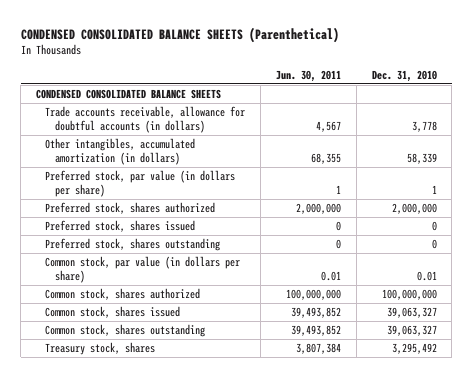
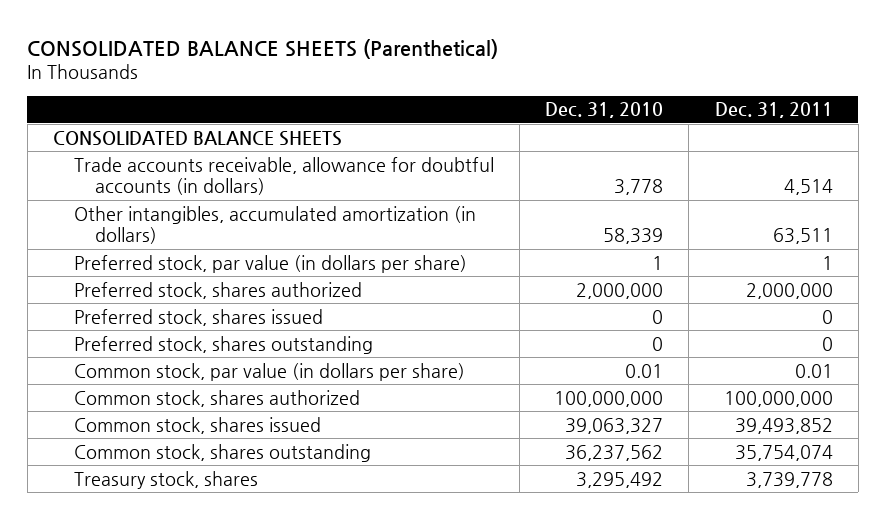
- CONDENSED CONSOLIDATED BALANCE SHEETS (Parenthetical)
+ CONSOLIDATED BALANCE SHEETS (Parenthetical)
- | Jun. 30, 2011 | Dec. 31, 2010
+ | Dec. 31, 2010 | Dec. 31, 2011
- CONDENSED CONSOLIDATED BALANCE SHEETS
+ CONSOLIDATED BALANCE SHEETS
- Common stock, shares outstanding | 39,493,852 | 39,063,327
+ Common stock, shares outstanding | 36,237,562 | 35,754,074

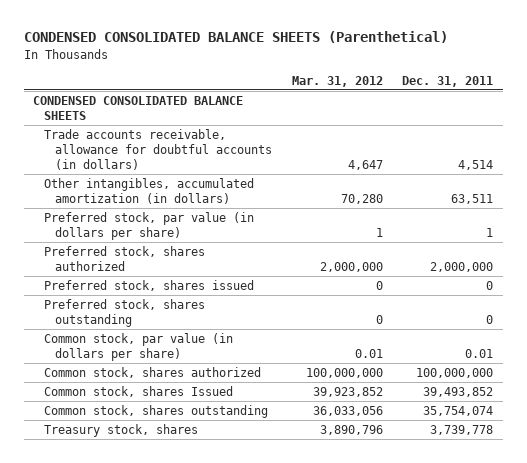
- CONSOLIDATED BALANCE SHEETS (Parenthetical)
+ CONDENSED CONSOLIDATED BALANCE SHEETS (Parenthetical)
- | Dec. 31, 2010 | Dec. 31, 2011
+ | Mar. 31, 2012 | Dec. 31, 2011
- CONSOLIDATED BALANCE SHEETS
+ CONDENSED CONSOLIDATED BALANCE SHEETS
- Common stock, shares issued | 39,063,327 | 39,493,852
+ Common stock, shares Issued | 39,923,852 | 39,493,852

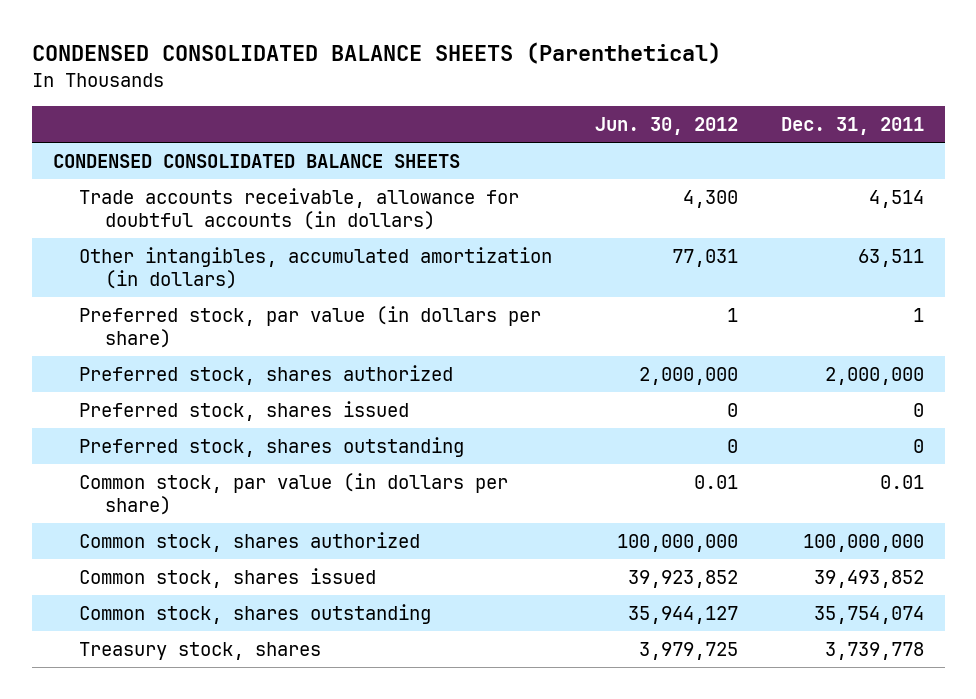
- | Mar. 31, 2012 | Dec. 31, 2011
+ | Jun. 30, 2012 | Dec. 31, 2011
- Common stock, shares Issued | 39,923,852 | 39,493,852
+ Common stock, shares issued | 39,923,852 | 39,493,852

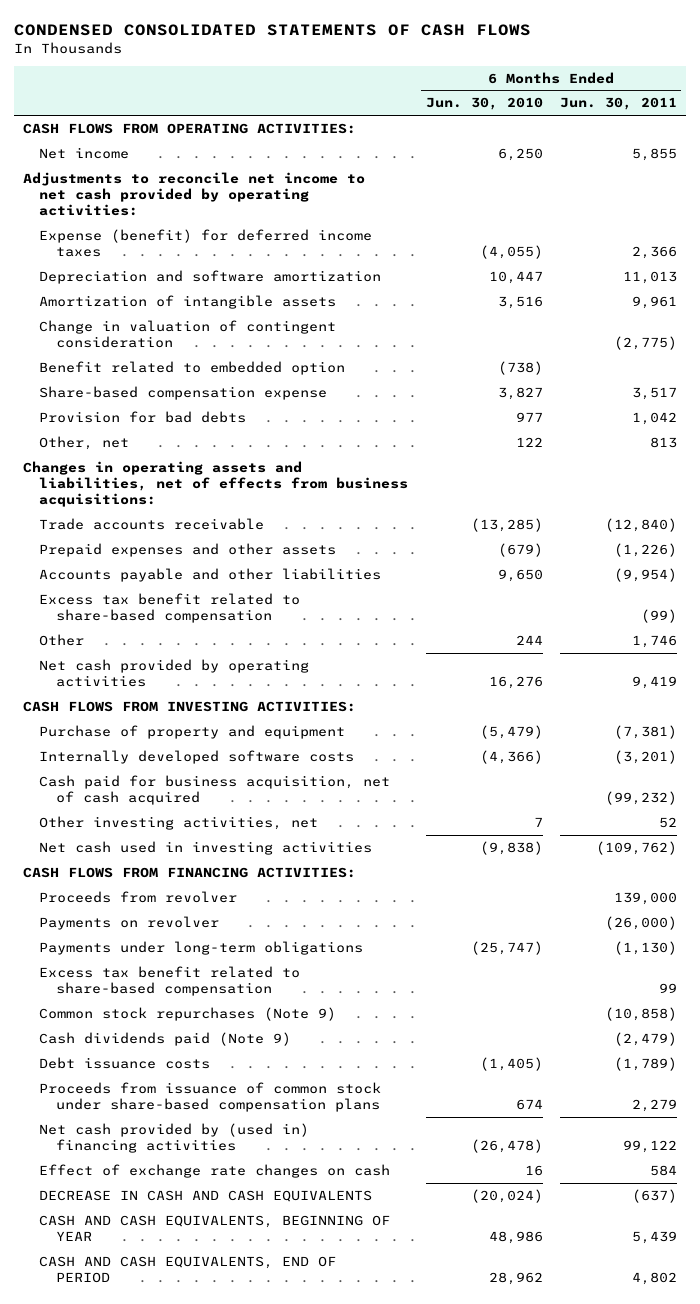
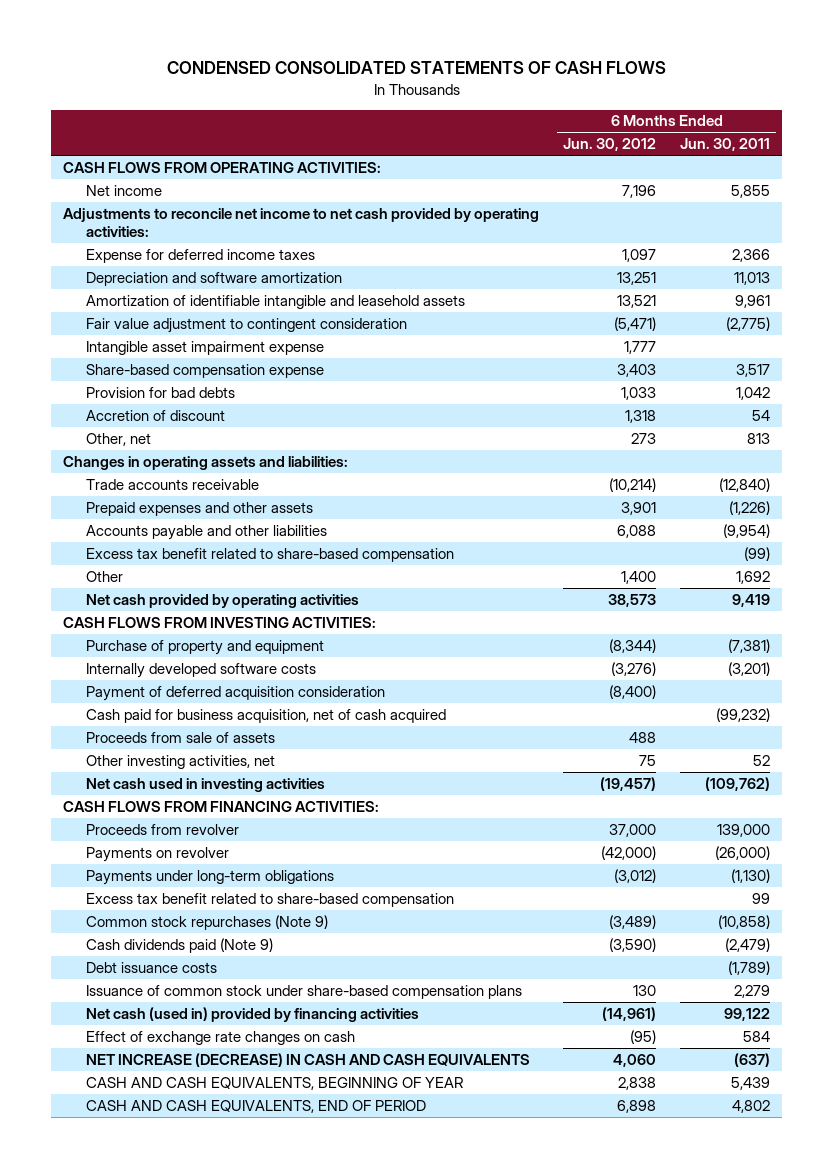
- | 6 Months Ended Jun. 30, 2010 | 6 Months Ended Jun. 30, 2011
+ | 6 Months Ended Jun. 30, 2012 | 6 Months Ended Jun. 30, 2011
- Expense (benefit) for deferred income taxes | (4,055) | 2,366
+ Expense for deferred income taxes | 1,097 | 2,366
- Amortization of intangible assets | 3,516 | 9,961
- Change in valuation of contingent consideration | | (2,775)
- Benefit related to embedded option | (738) |
+ Amortization of identifiable intangible and leasehold assets | 13,521 | 9,961
+ Fair value adjustment to contingent consideration | (5,471) | (2,775)
+ Intangible asset impairment expense | 1,777 |
+ Accretion of discount | 1,318 | 54
- Changes in operating assets and liabilities, net of effects from business acquisitions:
+ Changes in operating assets and liabilities:
- Other | 244 | 1,746
+ Other | 1,400 | 1,692
+ Payment of deferred acquisition consideration | (8,400) |
+ Proceeds from sale of assets | 488 |
- Proceeds from issuance of common stock under share-based compensation plans | 674 | 2,279
- Net cash provided by (used in) financing activities | (26,478) | 99,122
+ Issuance of common stock under share-based compensation plans | 130 | 2,279
+ Net cash (used in) provided by financing activities | (14,961) | 99,122
- DECREASE IN CASH AND CASH EQUIVALENTS | (20,024) | (637)
+ NET INCREASE (DECREASE) IN CASH AND CASH EQUIVALENTS | 4,060 | (637)

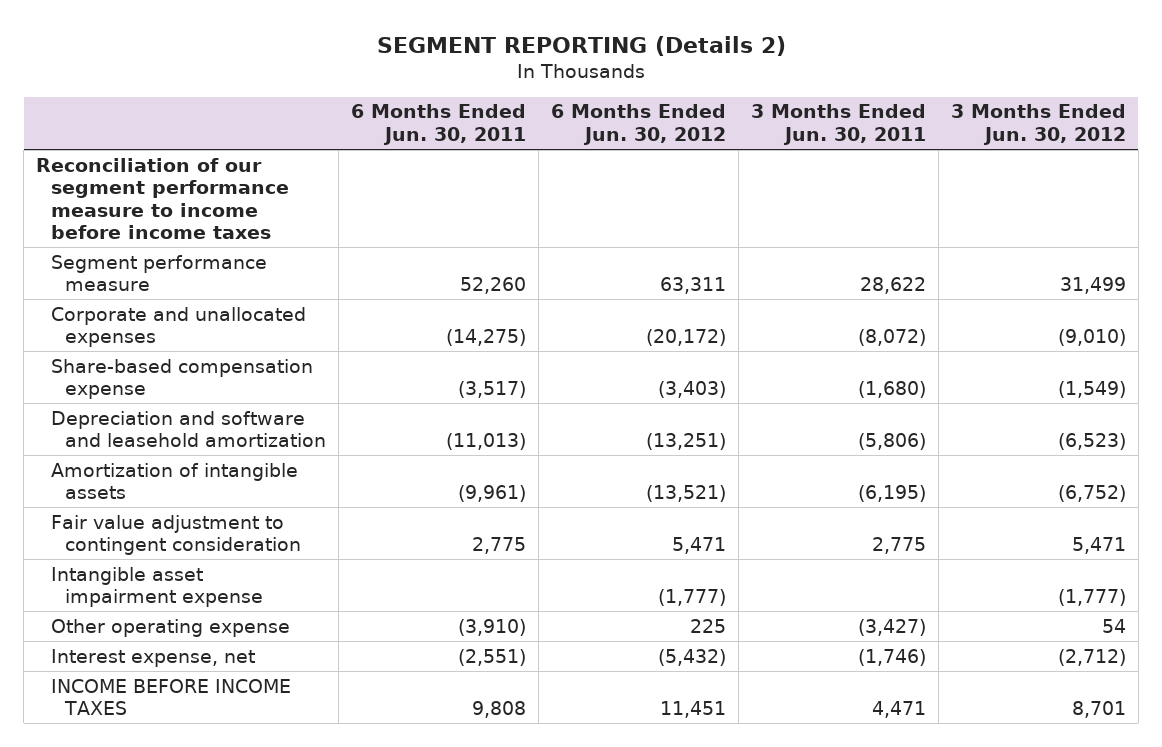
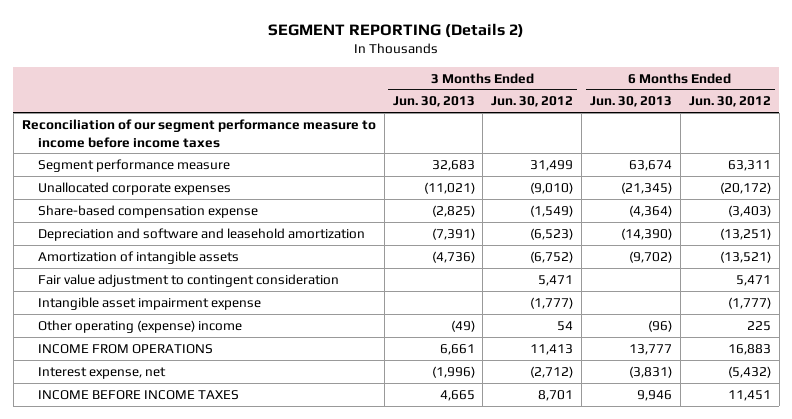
- | 6 Months Ended Jun. 30, 2011 | 6 Months Ended Jun. 30, 2012 | 3 Months Ended Jun. 30, 2011 | 3 Months Ended Jun. 30, 2012
+ | 3 Months Ended Jun. 30, 2013 | 3 Months Ended Jun. 30, 2012 | 6 Months Ended Jun. 30, 2013 | 6 Months Ended Jun. 30, 2012
- Corporate and unallocated expenses | (14,275) | (20,172) | (8,072) | (9,010)
+ Unallocated corporate expenses | (11,021) | (9,010) | (21,345) | (20,172)
- Other operating expense | (3,910) | 225 | (3,427) | 54
+ Other operating (expense) income | (49) | 54 | (96) | 225
+ INCOME FROM OPERATIONS | 6,661 | 11,413 | 13,777 | 16,883

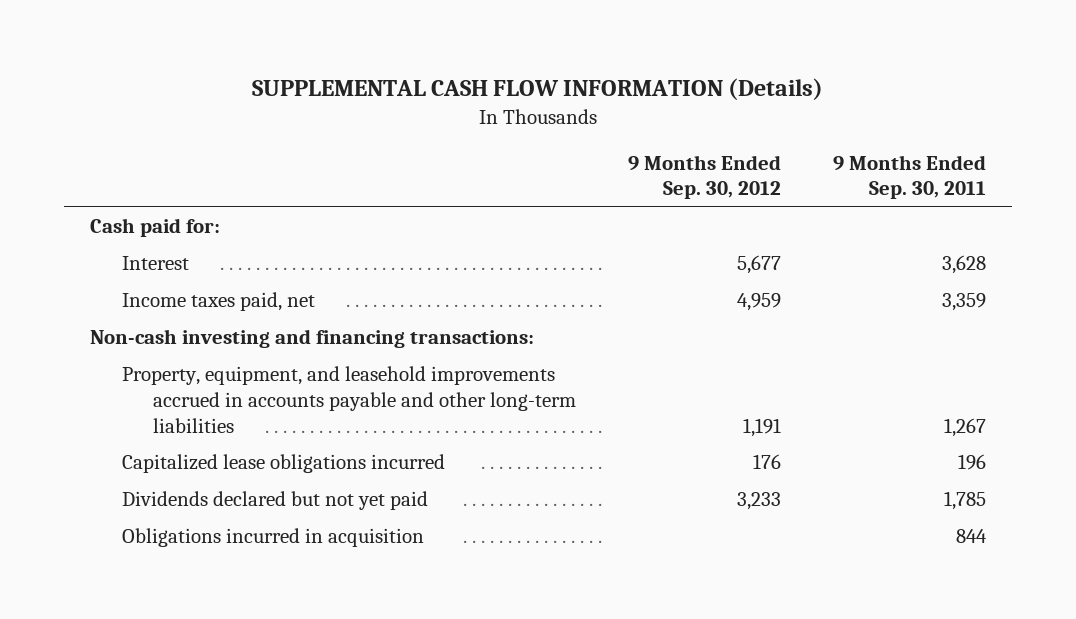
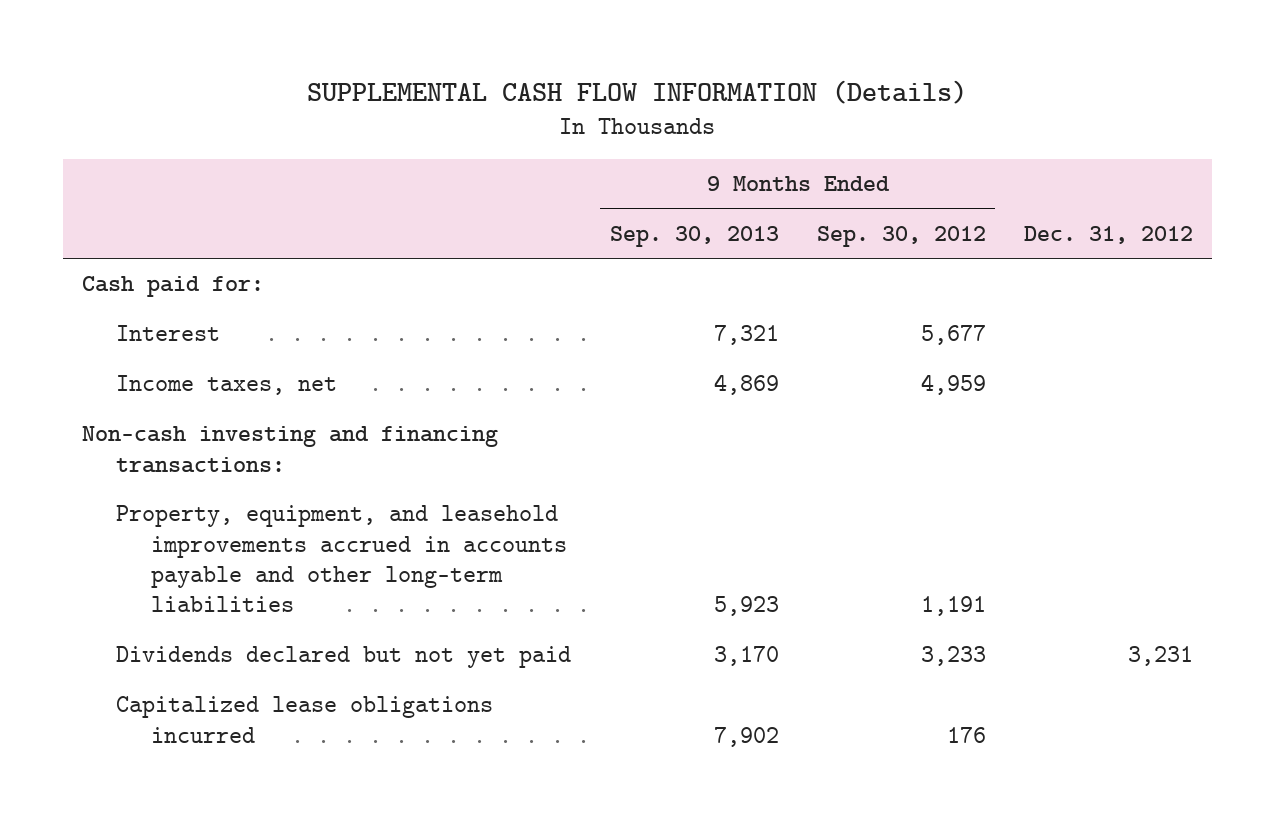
- | 9 Months Ended Sep. 30, 2012 | 9 Months Ended Sep. 30, 2011
+ | 9 Months Ended Sep. 30, 2013 | 9 Months Ended Sep. 30, 2012 | Dec. 31, 2012
- Income taxes paid, net | 4,959 | 3,359
+ Income taxes, net | 4,869 | 4,959 |
- Obligations incurred in acquisition | | 844
moved down: Capitalized lease obligations incurred | 7,902 | 176 |

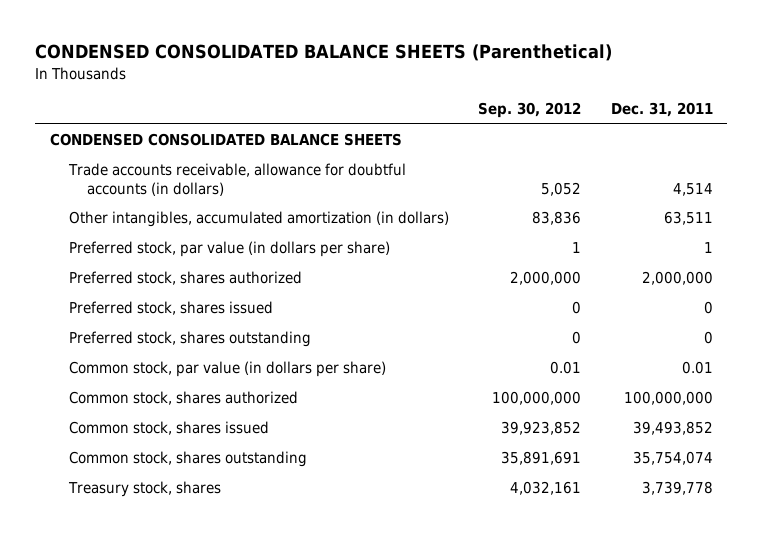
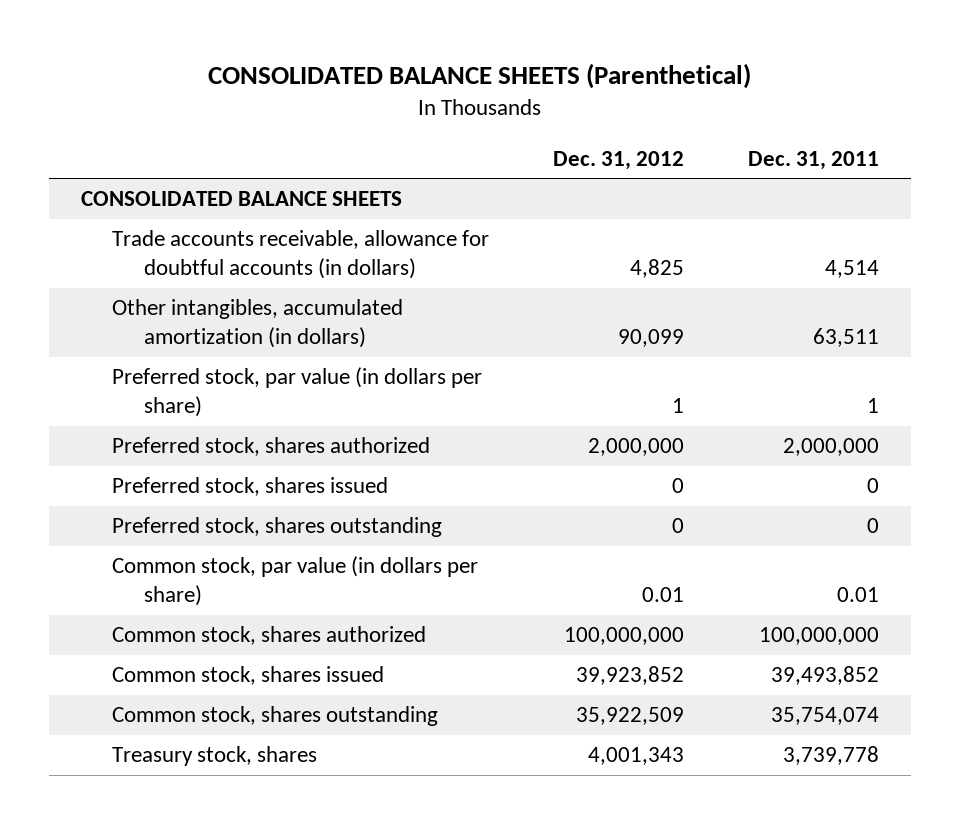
- CONDENSED CONSOLIDATED BALANCE SHEETS (Parenthetical)
+ CONSOLIDATED BALANCE SHEETS (Parenthetical)
- | Sep. 30, 2012 | Dec. 31, 2011
+ | Dec. 31, 2012 | Dec. 31, 2011
- CONDENSED CONSOLIDATED BALANCE SHEETS
+ CONSOLIDATED BALANCE SHEETS

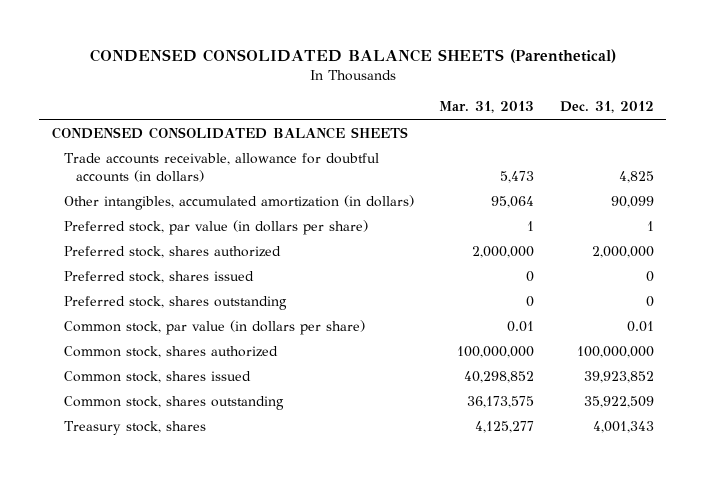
- CONSOLIDATED BALANCE SHEETS (Parenthetical)
+ CONDENSED CONSOLIDATED BALANCE SHEETS (Parenthetical)
- | Dec. 31, 2012 | Dec. 31, 2011
+ | Mar. 31, 2013 | Dec. 31, 2012
- CONSOLIDATED BALANCE SHEETS
+ CONDENSED CONSOLIDATED BALANCE SHEETS

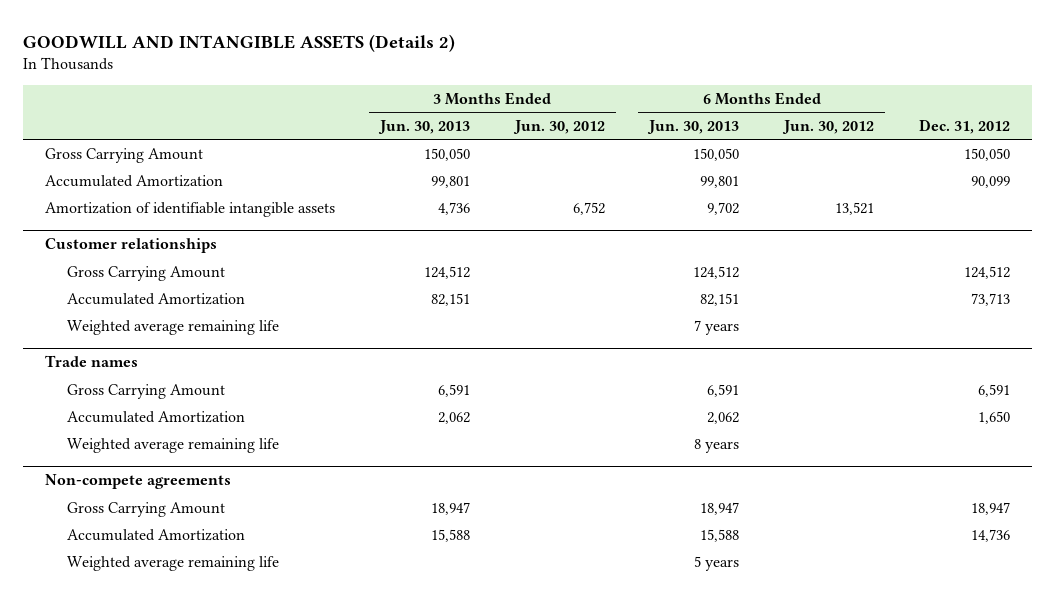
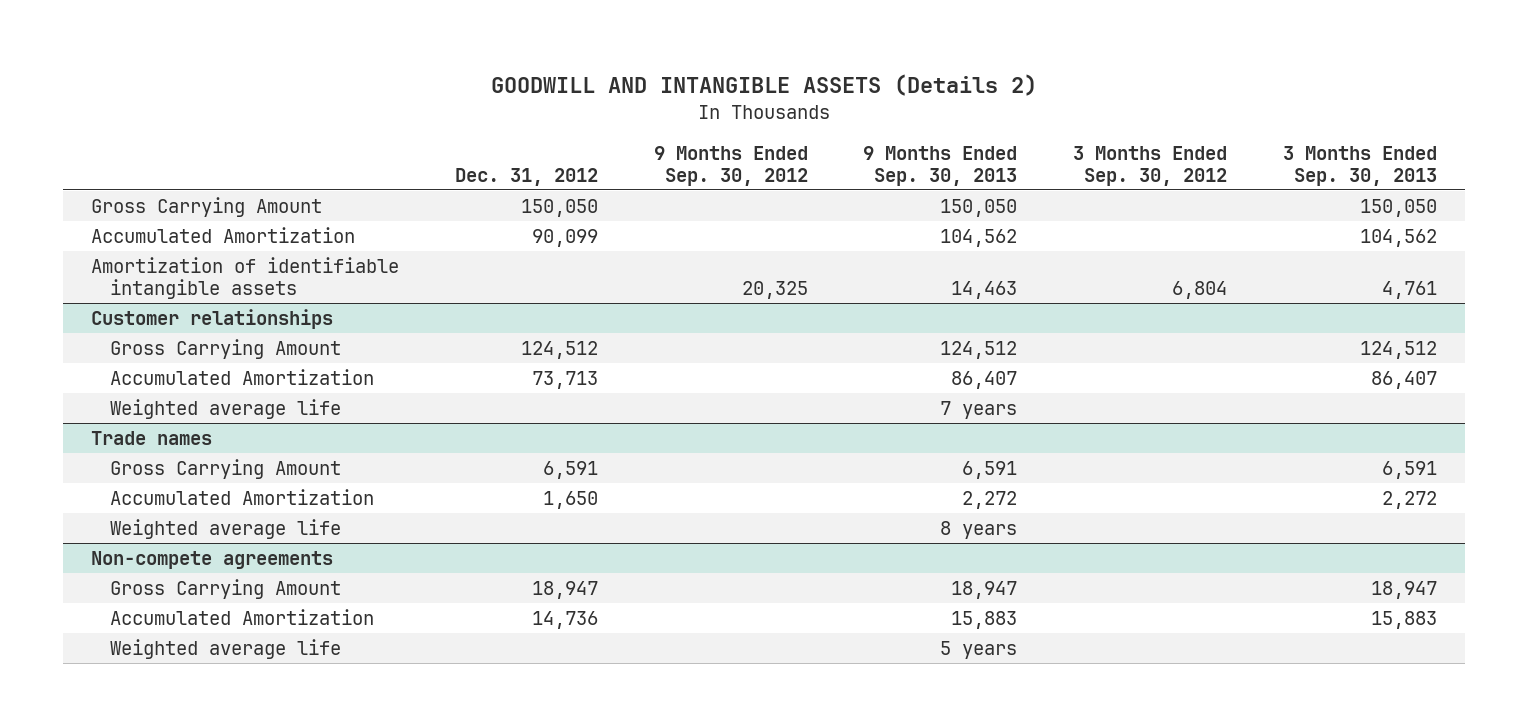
- | 3 Months Ended Jun. 30, 2013 | 3 Months Ended Jun. 30, 2012 | 6 Months Ended Jun. 30, 2013 | 6 Months Ended Jun. 30, 2012 | Dec. 31, 2012
+ | Dec. 31, 2012 | 9 Months Ended Sep. 30, 2012 | 9 Months Ended Sep. 30, 2013 | 3 Months Ended Sep. 30, 2012 | 3 Months Ended Sep. 30, 2013
@ Customer relationships
- Weighted average remaining life | | | 7 years | |
+ Weighted average life | | | 7 years | |
@ Trade names
- Weighted average remaining life | | | 8 years | |
+ Weighted average life | | | 8 years | |
@ Non-compete agreements
- Weighted average remaining life | | | 5 years | |
+ Weighted average life | | | 5 years | |

